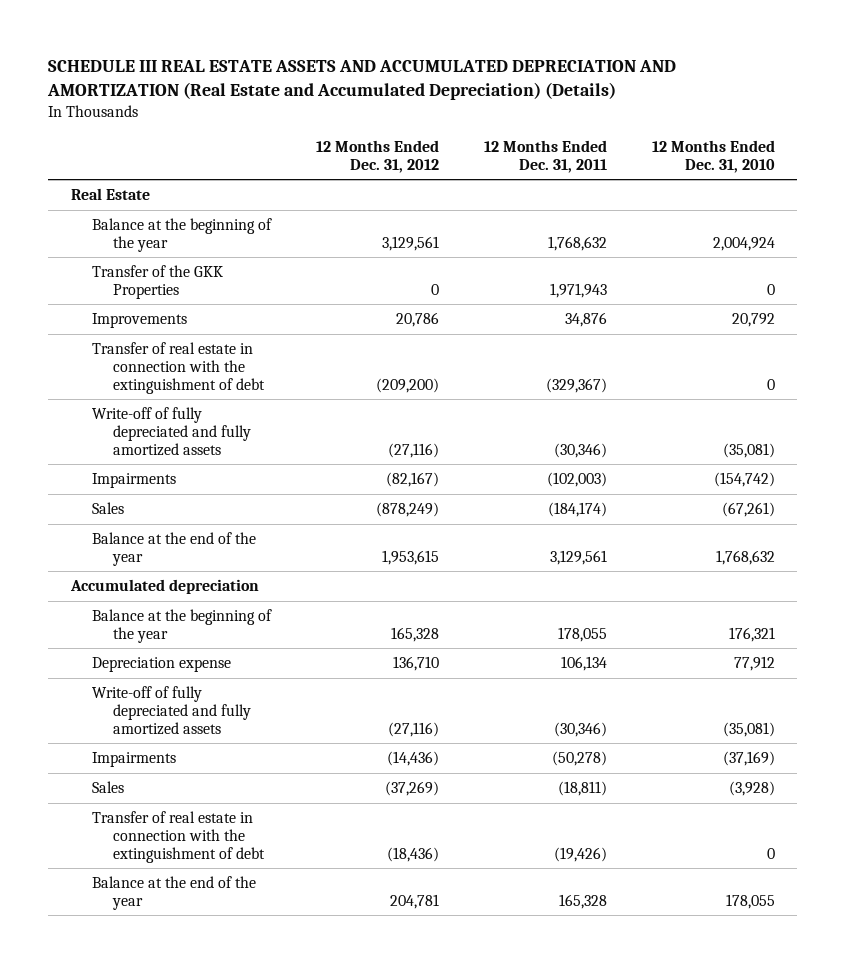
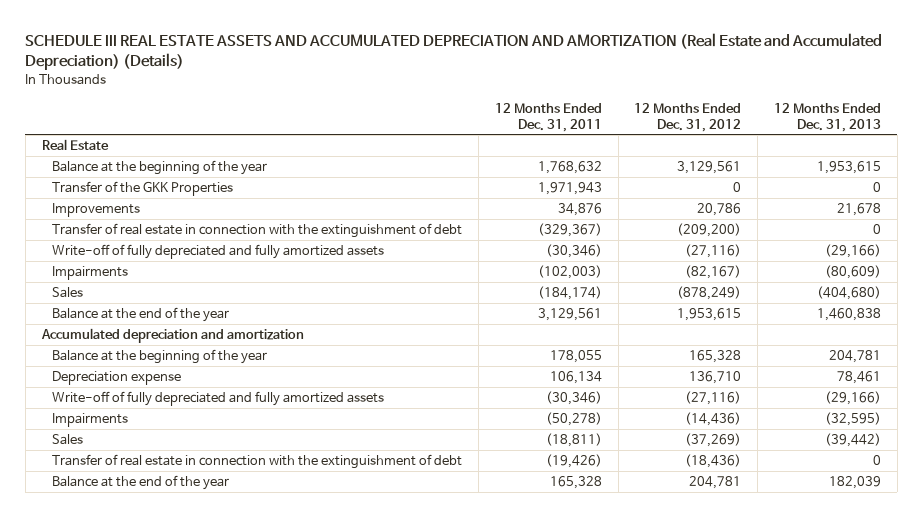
- | 12 Months Ended Dec. 31, 2012 | 12 Months Ended Dec. 31, 2011 | 12 Months Ended Dec. 31, 2010
+ | 12 Months Ended Dec. 31, 2011 | 12 Months Ended Dec. 31, 2012 | 12 Months Ended Dec. 31, 2013
- Accumulated depreciation
+ Accumulated depreciation and amortization

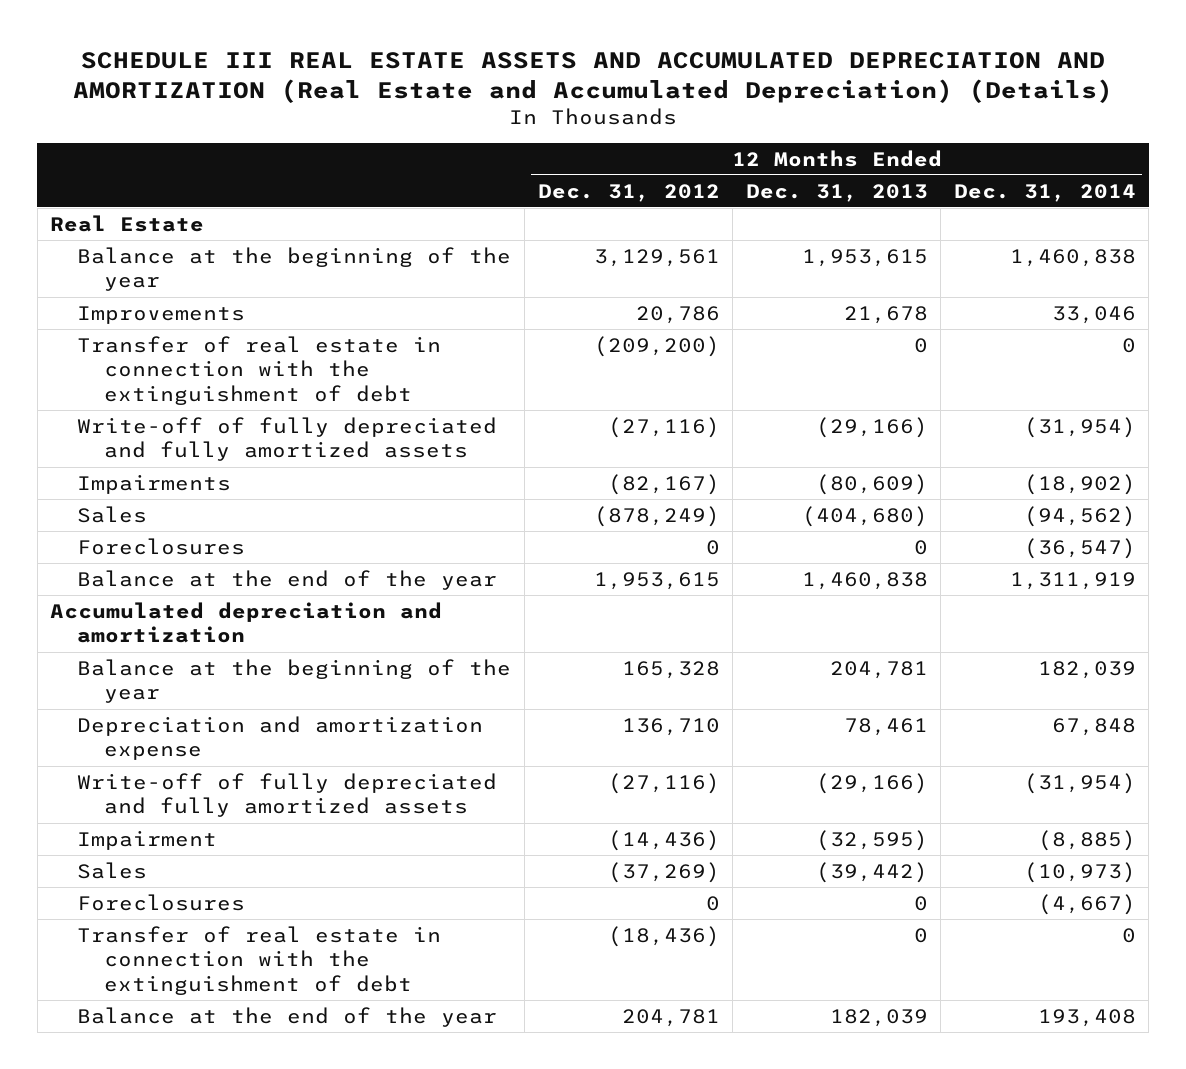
- | 12 Months Ended Dec. 31, 2011 | 12 Months Ended Dec. 31, 2012 | 12 Months Ended Dec. 31, 2013
+ | 12 Months Ended Dec. 31, 2012 | 12 Months Ended Dec. 31, 2013 | 12 Months Ended Dec. 31, 2014
- Transfer of the GKK Properties | 1,971,943 | 0 | 0
+ Foreclosures | 0 | 0 | (36,547)
- Depreciation expense | 106,134 | 136,710 | 78,461
+ Depreciation and amortization expense | 136,710 | 78,461 | 67,848
- Impairments | (50,278) | (14,436) | (32,595)
+ Impairment | (14,436) | (32,595) | (8,885)
+ Foreclosures | 0 | 0 | (4,667)

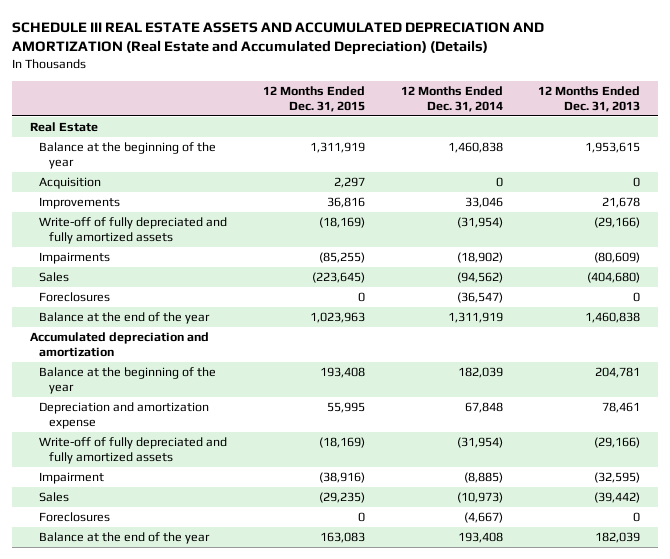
- | 12 Months Ended Dec. 31, 2012 | 12 Months Ended Dec. 31, 2013 | 12 Months Ended Dec. 31, 2014
+ | 12 Months Ended Dec. 31, 2015 | 12 Months Ended Dec. 31, 2014 | 12 Months Ended Dec. 31, 2013
+ Acquisition | 2,297 | 0 | 0
- Transfer of real estate in connection with the extinguishment of debt | (209,200) | 0 | 0
- Transfer of real estate in connection with the extinguishment of debt | (18,436) | 0 | 0

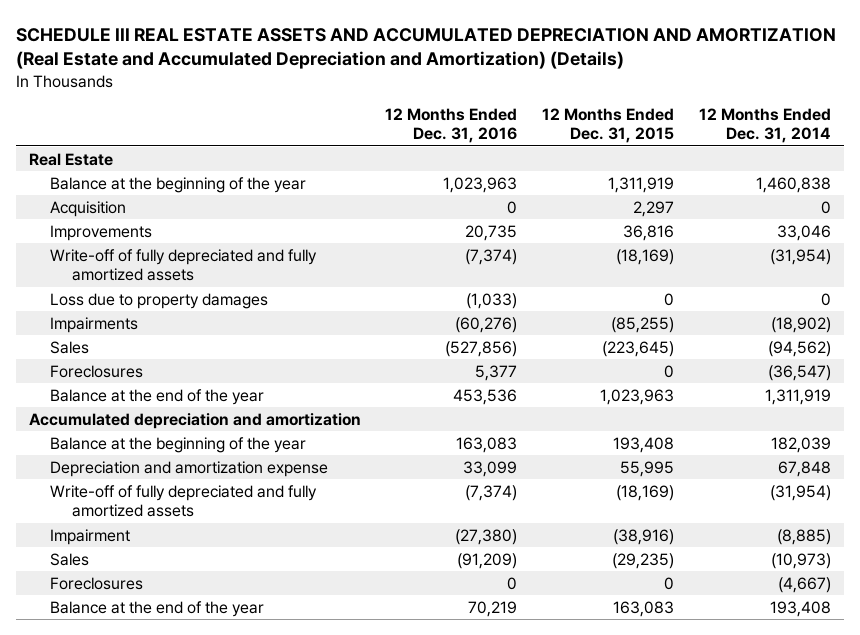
- SCHEDULE III REAL ESTATE ASSETS AND ACCUMULATED DEPRECIATION AND AMORTIZATION (Real Estate and Accumulated Depreciation) (Details)
+ SCHEDULE III REAL ESTATE ASSETS AND ACCUMULATED DEPRECIATION AND AMORTIZATION (Real Estate and Accumulated Depreciation and Amortization) (Details)
- | 12 Months Ended Dec. 31, 2015 | 12 Months Ended Dec. 31, 2014 | 12 Months Ended Dec. 31, 2013
+ | 12 Months Ended Dec. 31, 2016 | 12 Months Ended Dec. 31, 2015 | 12 Months Ended Dec. 31, 2014
+ Loss due to property damages | (1,033) | 0 | 0

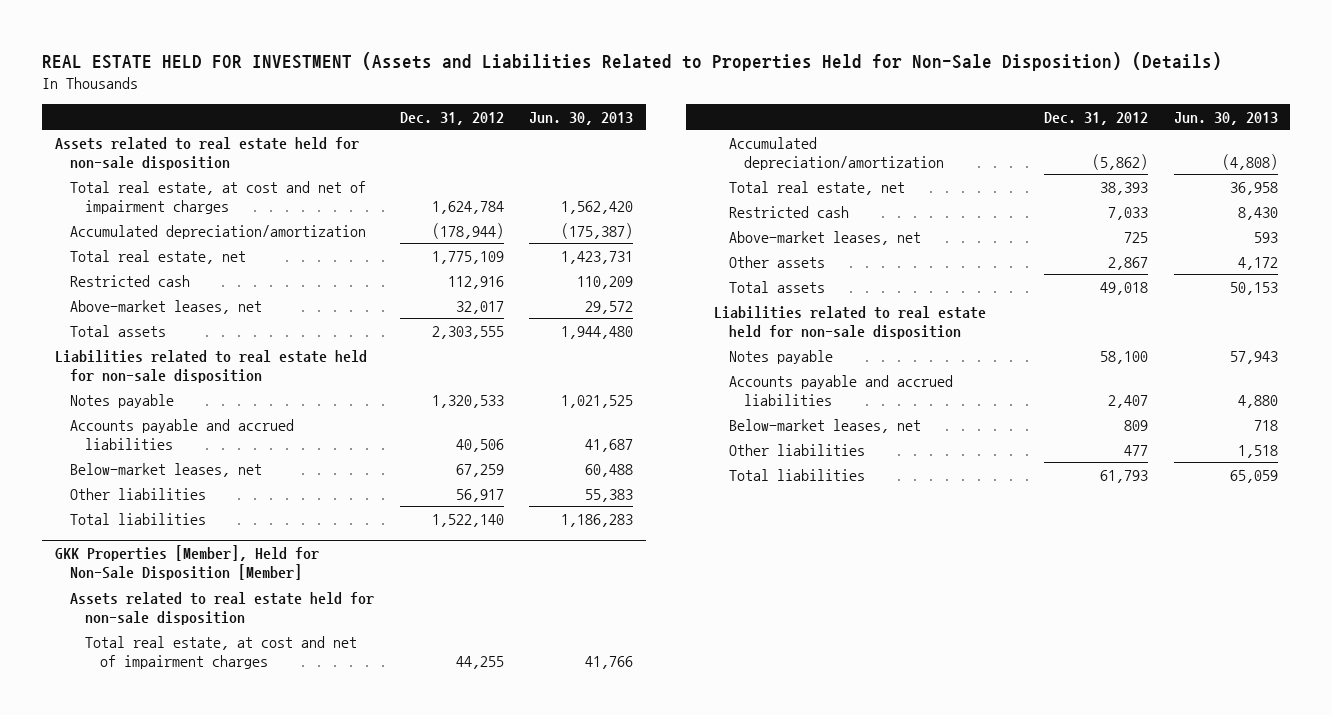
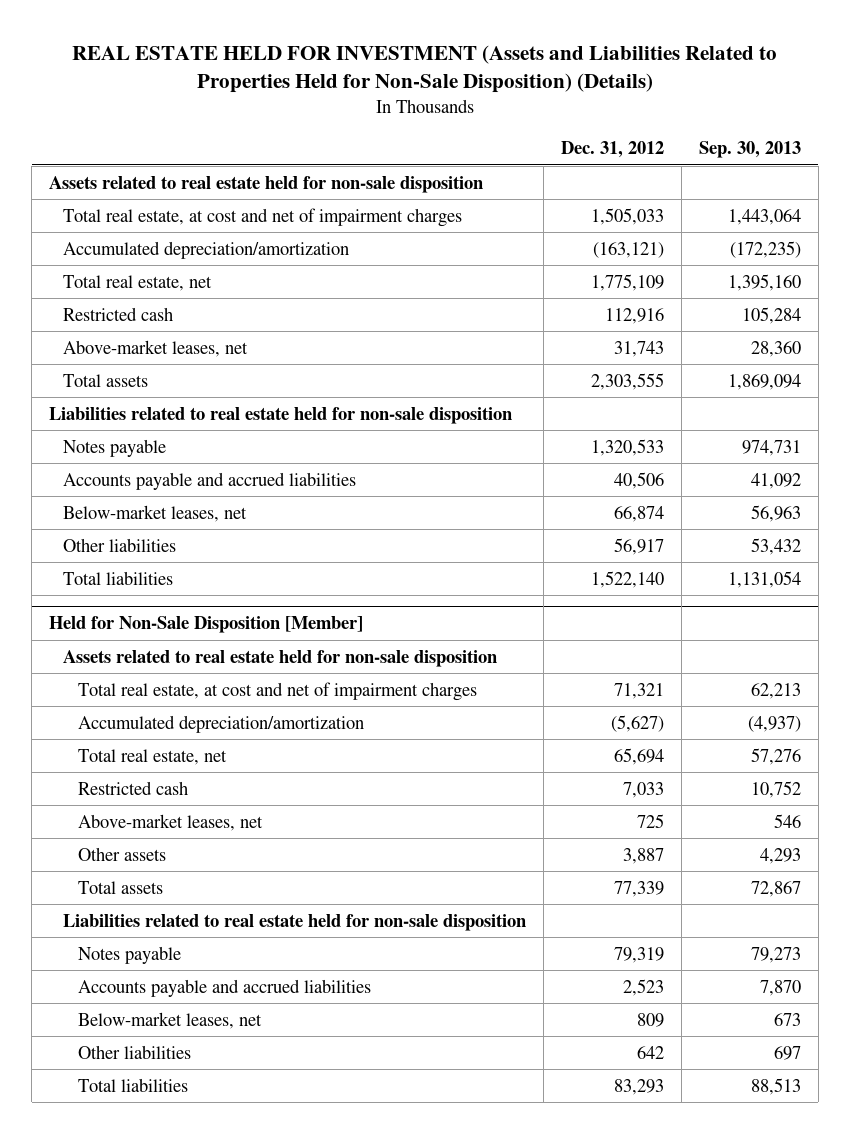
- | Dec. 31, 2012 | Jun. 30, 2013
+ | Dec. 31, 2012 | Sep. 30, 2013
- Total real estate, at cost and net of impairment charges | 1,624,784 | 1,562,420
- Accumulated depreciation/amortization | (178,944) | (175,387)
+ Total real estate, at cost and net of impairment charges | 1,505,033 | 1,443,064
+ Accumulated depreciation/amortization | (163,121) | (172,235)
- Above-market leases, net | 32,017 | 29,572
+ Above-market leases, net | 31,743 | 28,360
- Below-market leases, net | 67,259 | 60,488
+ Below-market leases, net | 66,874 | 56,963
- GKK Properties [Member], Held for Non-Sale Disposition [Member]
+ Held for Non-Sale Disposition [Member]
- Total real estate, at cost and net of impairment charges | 44,255 | 41,766
- Accumulated depreciation/amortization | (5,862) | (4,808)
- Total real estate, net | 38,393 | 36,958
+ Total real estate, at cost and net of impairment charges | 71,321 | 62,213
+ Accumulated depreciation/amortization | (5,627) | (4,937)
+ Total real estate, net | 65,694 | 57,276
- Other assets | 2,867 | 4,172
- Total assets | 49,018 | 50,153
+ Other assets | 3,887 | 4,293
+ Total assets | 77,339 | 72,867
- Notes payable | 58,100 | 57,943
- Accounts payable and accrued liabilities | 2,407 | 4,880
+ Notes payable | 79,319 | 79,273
+ Accounts payable and accrued liabilities | 2,523 | 7,870
- Other liabilities | 477 | 1,518
- Total liabilities | 61,793 | 65,059
+ Other liabilities | 642 | 697
+ Total liabilities | 83,293 | 88,513

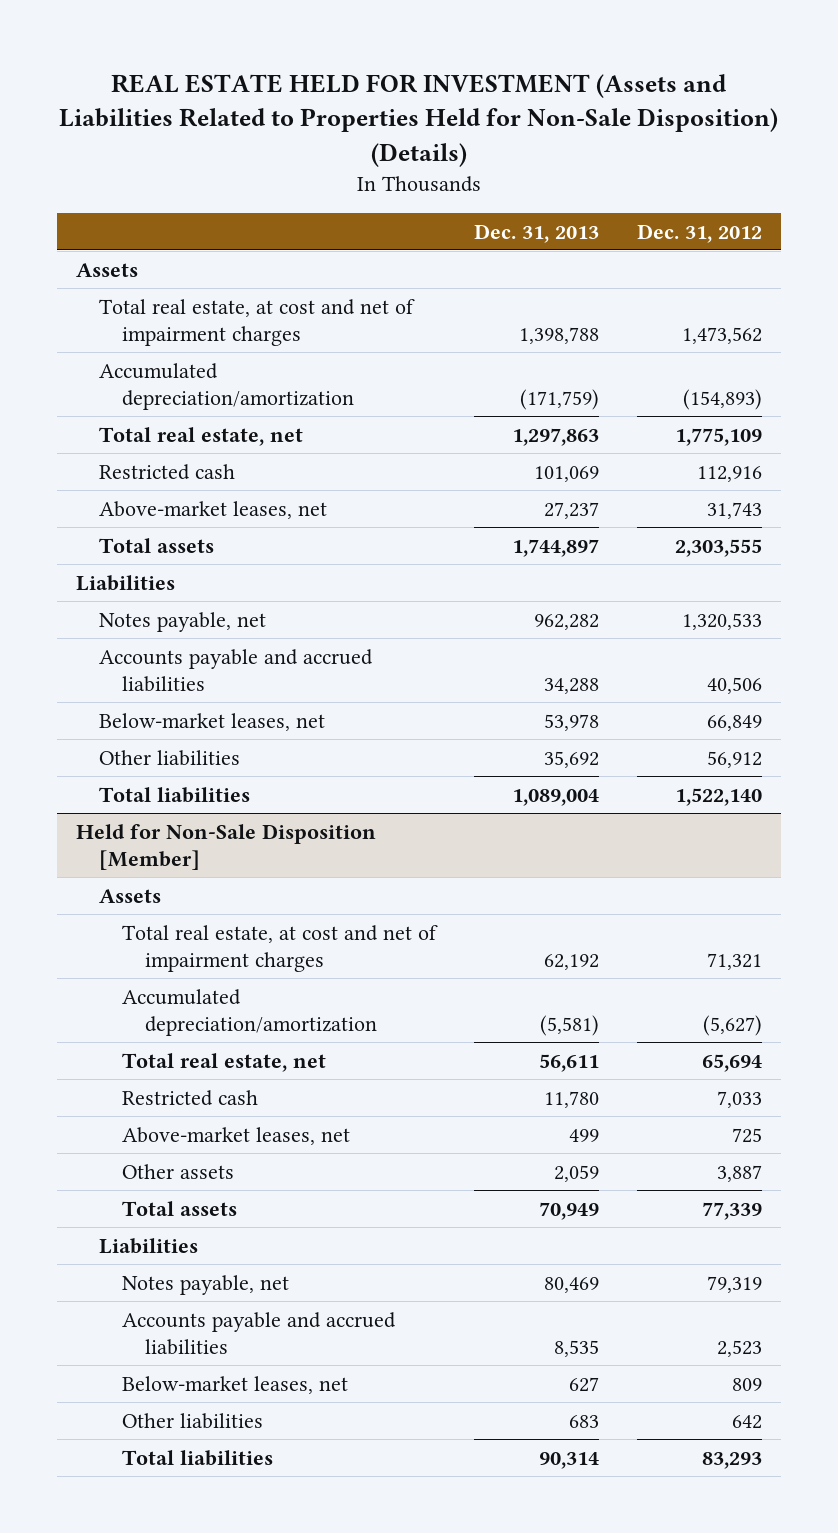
- | Dec. 31, 2012 | Sep. 30, 2013
+ | Dec. 31, 2013 | Dec. 31, 2012
- Assets related to real estate held for non-sale disposition
- Total real estate, at cost and net of impairment charges | 1,505,033 | 1,443,064
- Accumulated depreciation/amortization | (163,121) | (172,235)
+ Assets
+ Total real estate, at cost and net of impairment charges | 1,398,788 | 1,473,562
+ Accumulated depreciation/amortization | (171,759) | (154,893)
- Liabilities related to real estate held for non-sale disposition
- Notes payable | 1,320,533 | 974,731
+ Liabilities
+ Notes payable, net | 962,282 | 1,320,533
- Below-market leases, net | 66,874 | 56,963
- Other liabilities | 56,917 | 53,432
+ Below-market leases, net | 53,978 | 66,849
+ Other liabilities | 35,692 | 56,912
@ Held for Non-Sale Disposition [Member]
- Assets related to real estate held for non-sale disposition
+ Assets
- Liabilities related to real estate held for non-sale disposition
- Notes payable | 79,319 | 79,273
+ Liabilities
+ Notes payable, net | 80,469 | 79,319

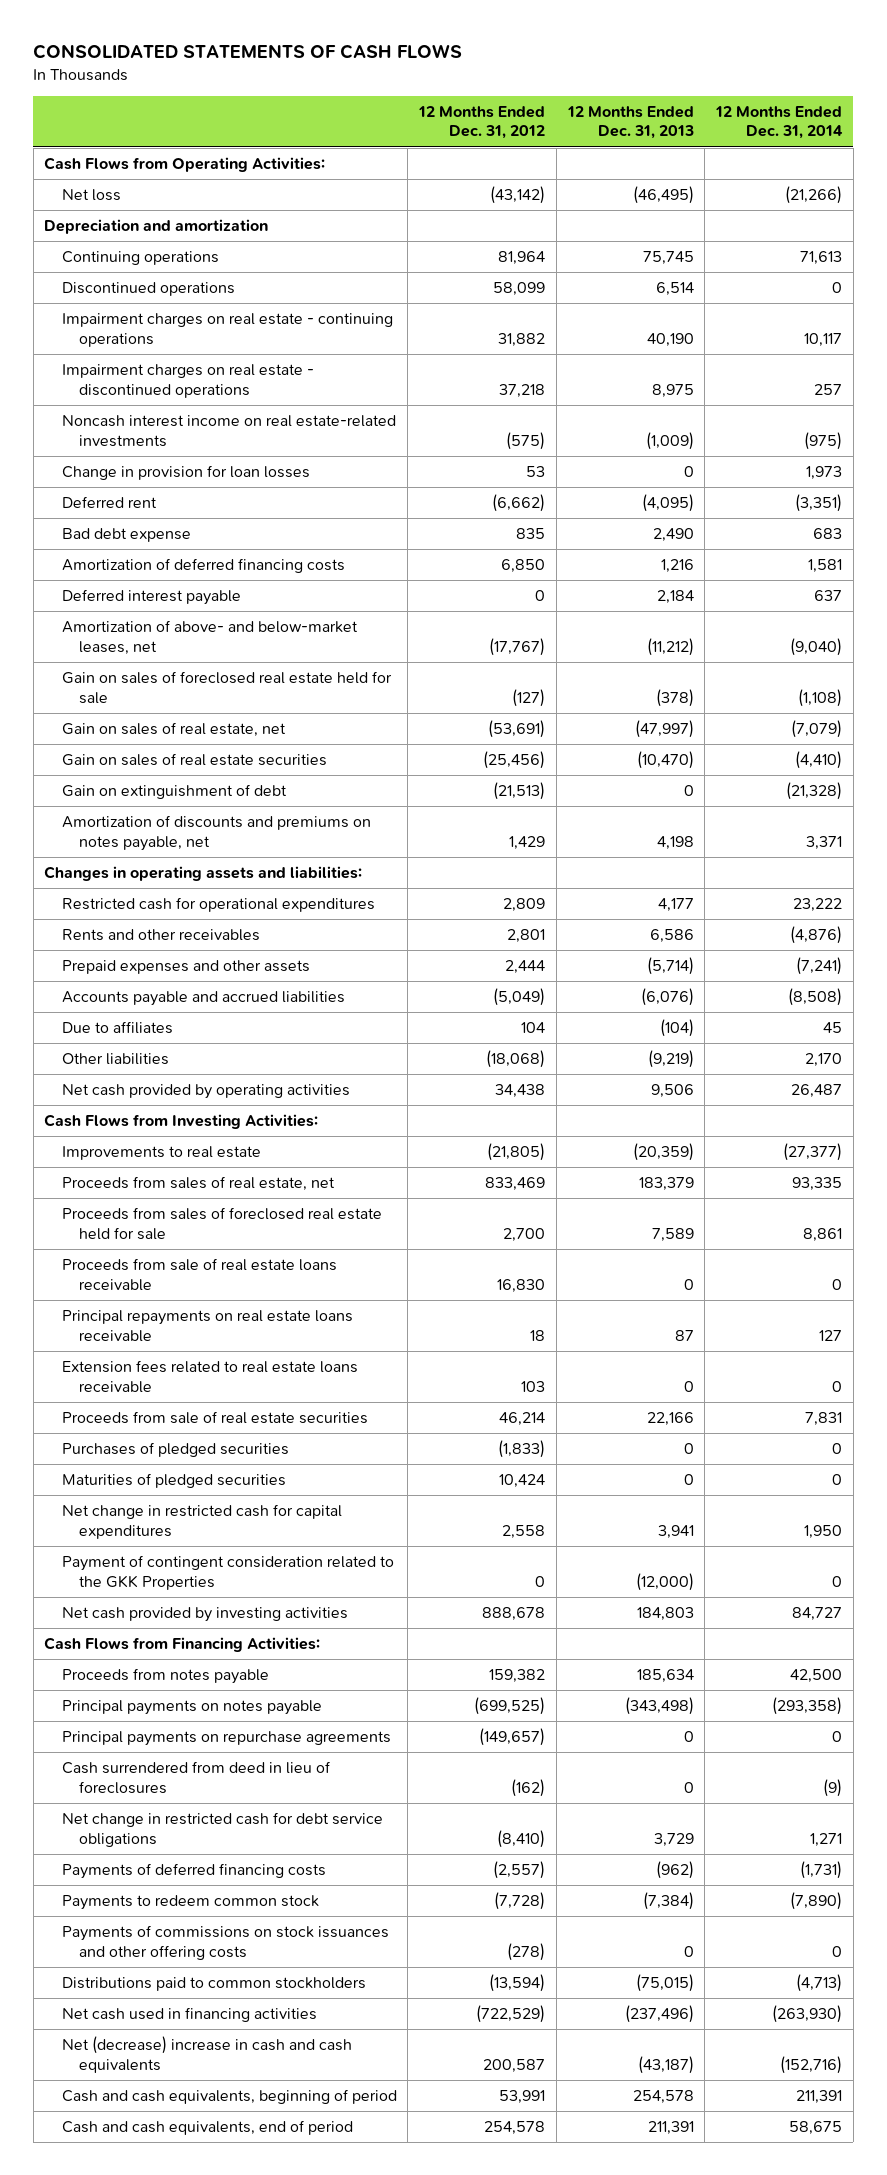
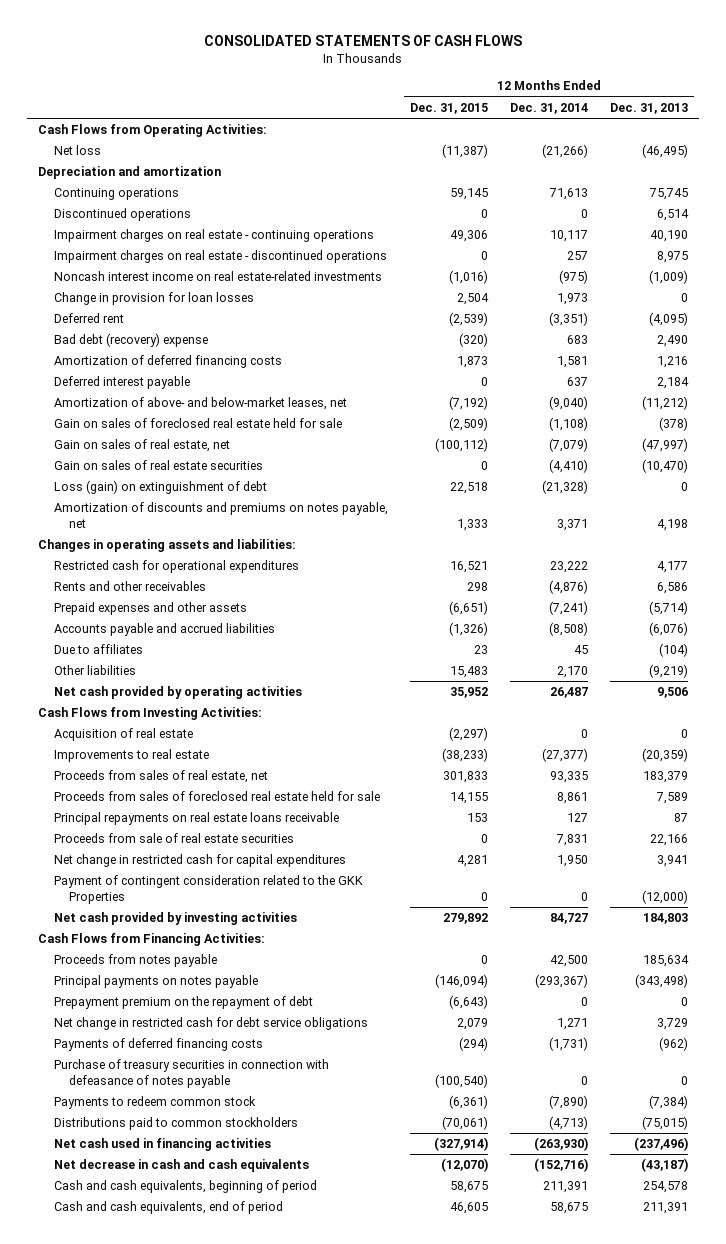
- | 12 Months Ended Dec. 31, 2012 | 12 Months Ended Dec. 31, 2013 | 12 Months Ended Dec. 31, 2014
+ | 12 Months Ended Dec. 31, 2015 | 12 Months Ended Dec. 31, 2014 | 12 Months Ended Dec. 31, 2013
- Bad debt expense | 835 | 2,490 | 683
+ Bad debt (recovery) expense | (320) | 683 | 2,490
- Gain on extinguishment of debt | (21,513) | 0 | (21,328)
+ Loss (gain) on extinguishment of debt | 22,518 | (21,328) | 0
+ Acquisition of real estate | (2,297) | 0 | 0
- Proceeds from sale of real estate loans receivable | 16,830 | 0 | 0
- Extension fees related to real estate loans receivable | 103 | 0 | 0
- Purchases of pledged securities | (1,833) | 0 | 0
- Maturities of pledged securities | 10,424 | 0 | 0
- Principal payments on notes payable | (699,525) | (343,498) | (293,358)
- Principal payments on repurchase agreements | (149,657) | 0 | 0
- Cash surrendered from deed in lieu of foreclosures | (162) | 0 | (9)
+ Principal payments on notes payable | (146,094) | (293,367) | (343,498)
+ Prepayment premium on the repayment of debt | (6,643) | 0 | 0
+ Purchase of treasury securities in connection with defeasance of notes payable | (100,540) | 0 | 0
- Payments of commissions on stock issuances and other offering costs | (278) | 0 | 0
- Net (decrease) increase in cash and cash equivalents | 200,587 | (43,187) | (152,716)
+ Net decrease in cash and cash equivalents | (12,070) | (152,716) | (43,187)

